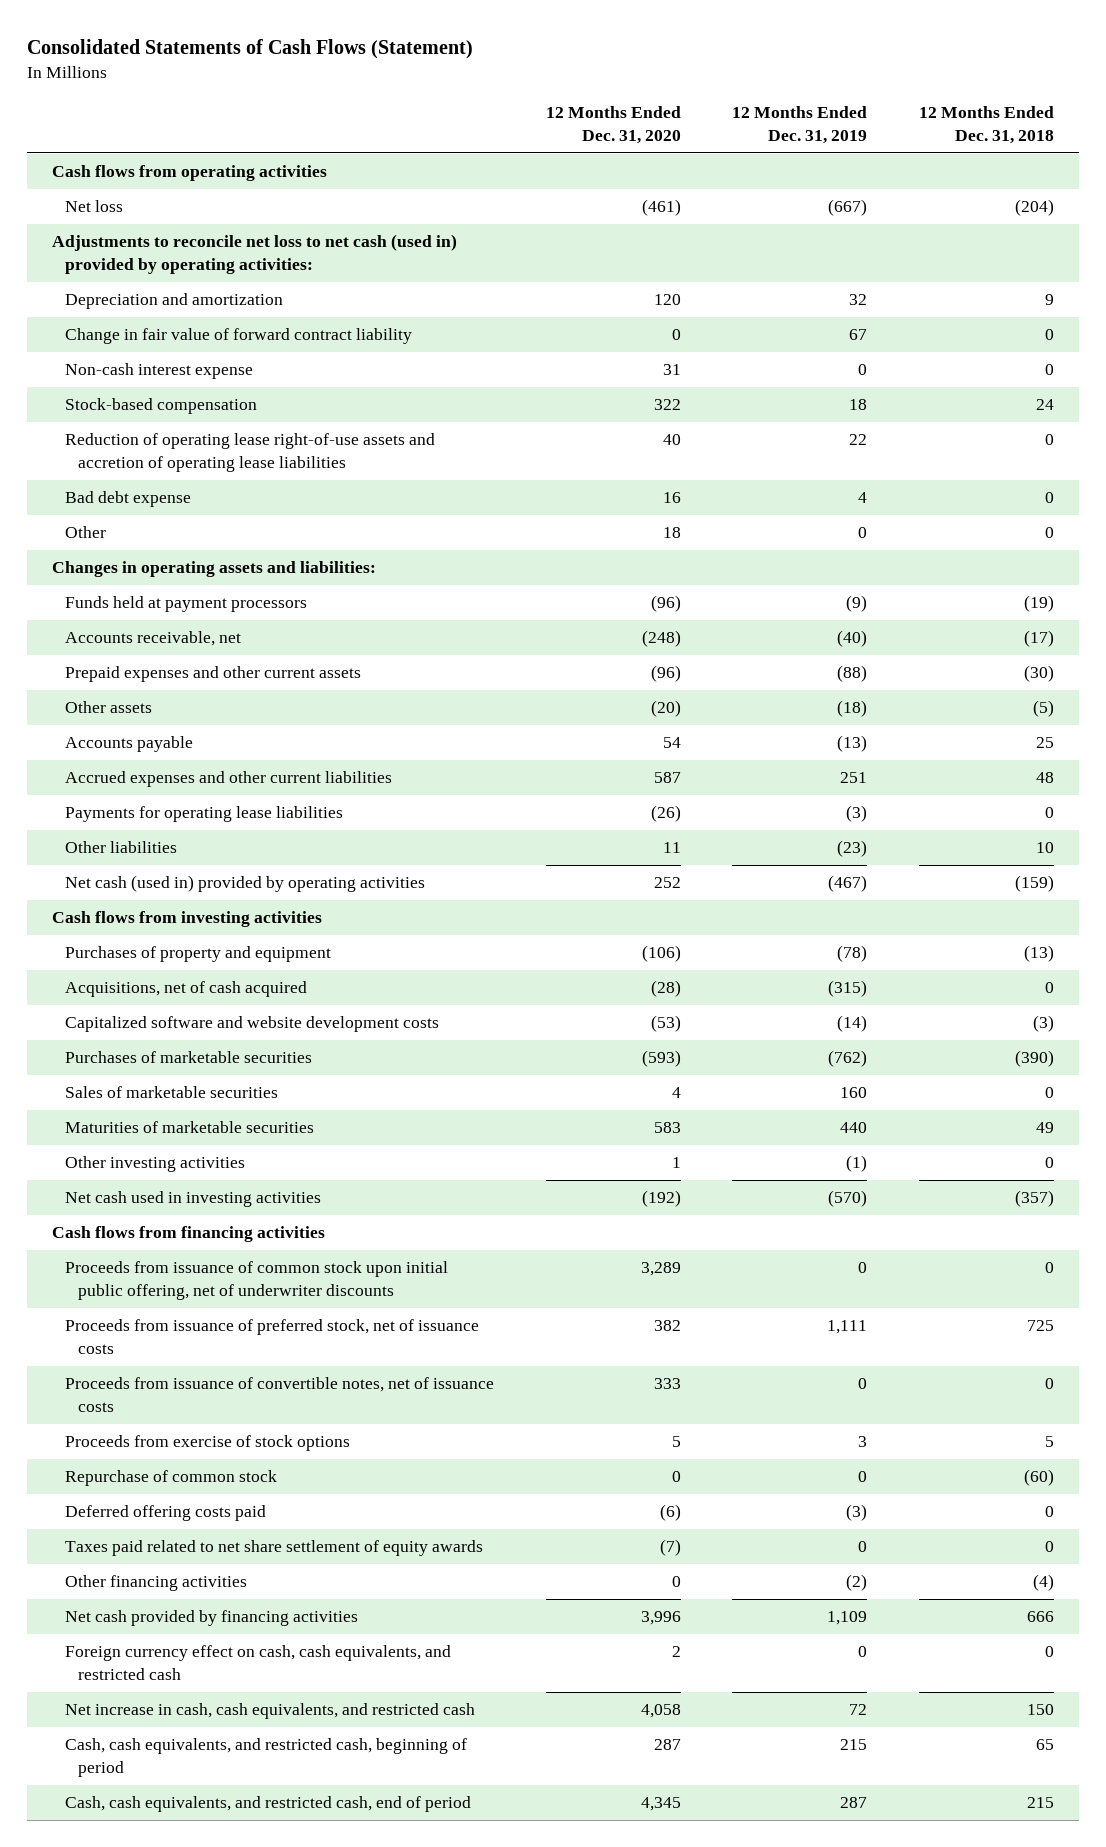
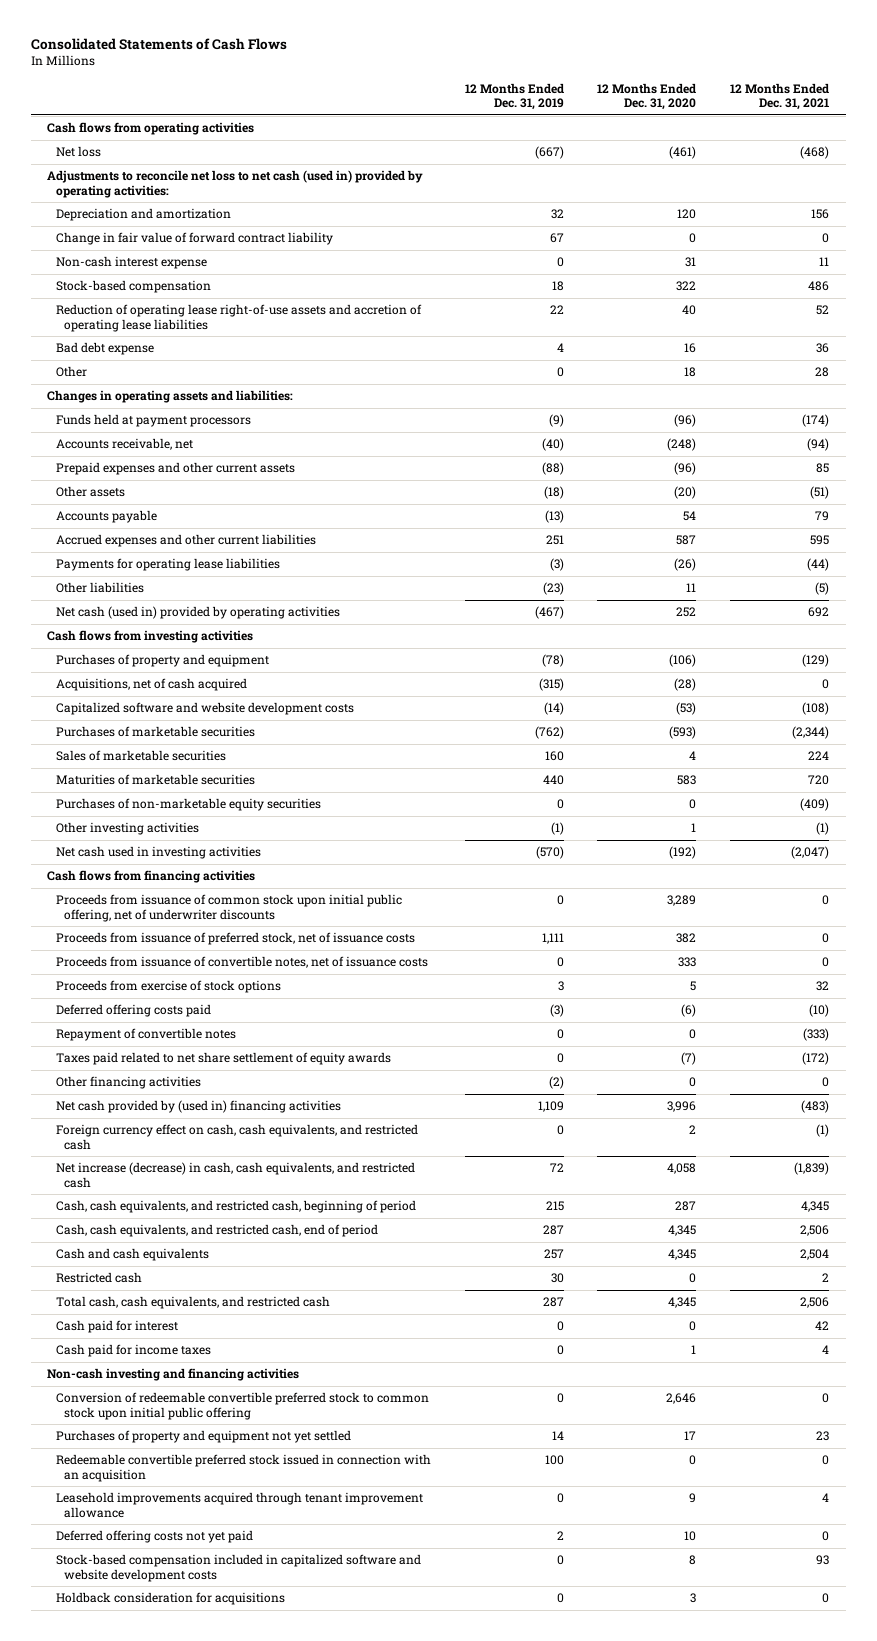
- Consolidated Statements of Cash Flows (Statement)
+ Consolidated Statements of Cash Flows
- | 12 Months Ended Dec. 31, 2020 | 12 Months Ended Dec. 31, 2019 | 12 Months Ended Dec. 31, 2018
+ | 12 Months Ended Dec. 31, 2019 | 12 Months Ended Dec. 31, 2020 | 12 Months Ended Dec. 31, 2021
+ Purchases of non-marketable equity securities | 0 | 0 | (409)
- Repurchase of common stock | 0 | 0 | (60)
+ Repayment of convertible notes | 0 | 0 | (333)
- Net cash provided by financing activities | 3,996 | 1,109 | 666
+ Net cash provided by (used in) financing activities | 1,109 | 3,996 | (483)
- Net increase in cash, cash equivalents, and restricted cash | 4,058 | 72 | 150
+ Net increase (decrease) in cash, cash equivalents, and restricted cash | 72 | 4,058 | (1,839)
+ Cash and cash equivalents | 257 | 4,345 | 2,504
+ Restricted cash | 30 | 0 | 2
+ Total cash, cash equivalents, and restricted cash | 287 | 4,345 | 2,506
+ Cash paid for interest | 0 | 0 | 42
+ Cash paid for income taxes | 0 | 1 | 4
+ Non-cash investing and financing activities
+ Conversion of redeemable convertible preferred stock to common stock upon initial public offering | 0 | 2,646 | 0
+ Purchases of property and equipment not yet settled | 14 | 17 | 23
+ Redeemable convertible preferred stock issued in connection with an acquisition | 100 | 0 | 0
+ Leasehold improvements acquired through tenant improvement allowance | 0 | 9 | 4
+ Deferred offering costs not yet paid | 2 | 10 | 0
+ Stock-based compensation included in capitalized software and website development costs | 0 | 8 | 93
+ Holdback consideration for acquisitions | 0 | 3 | 0

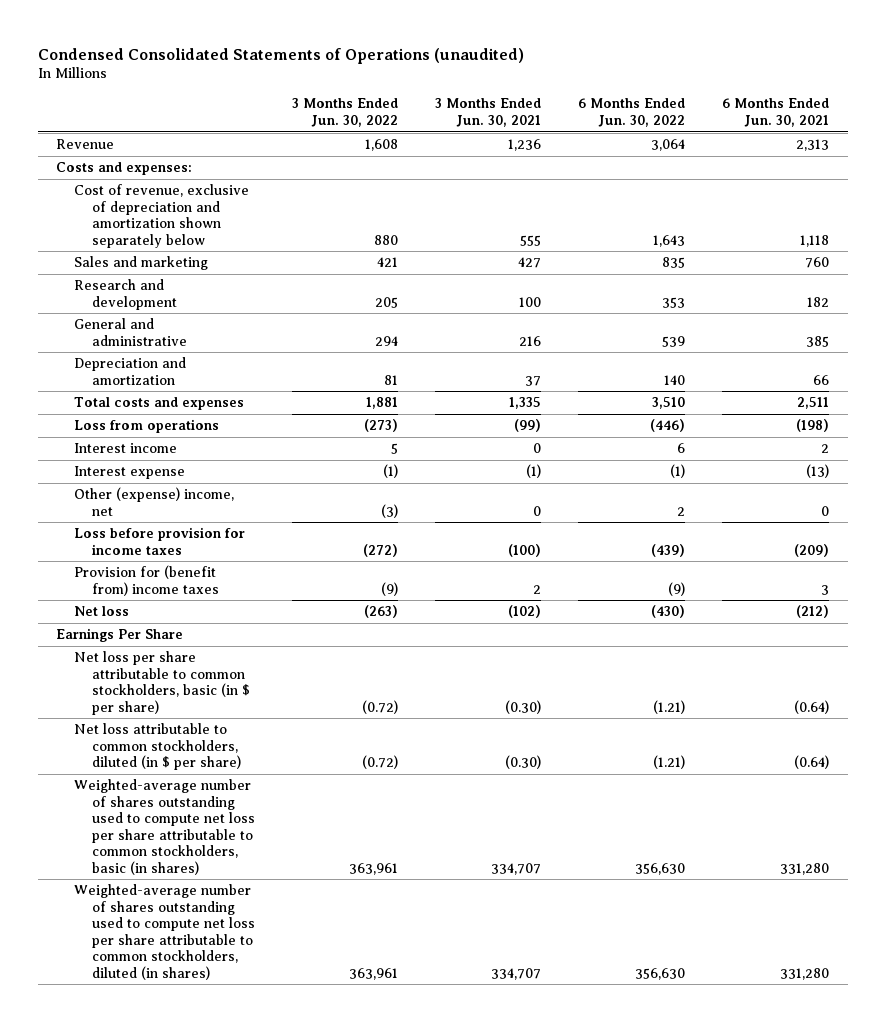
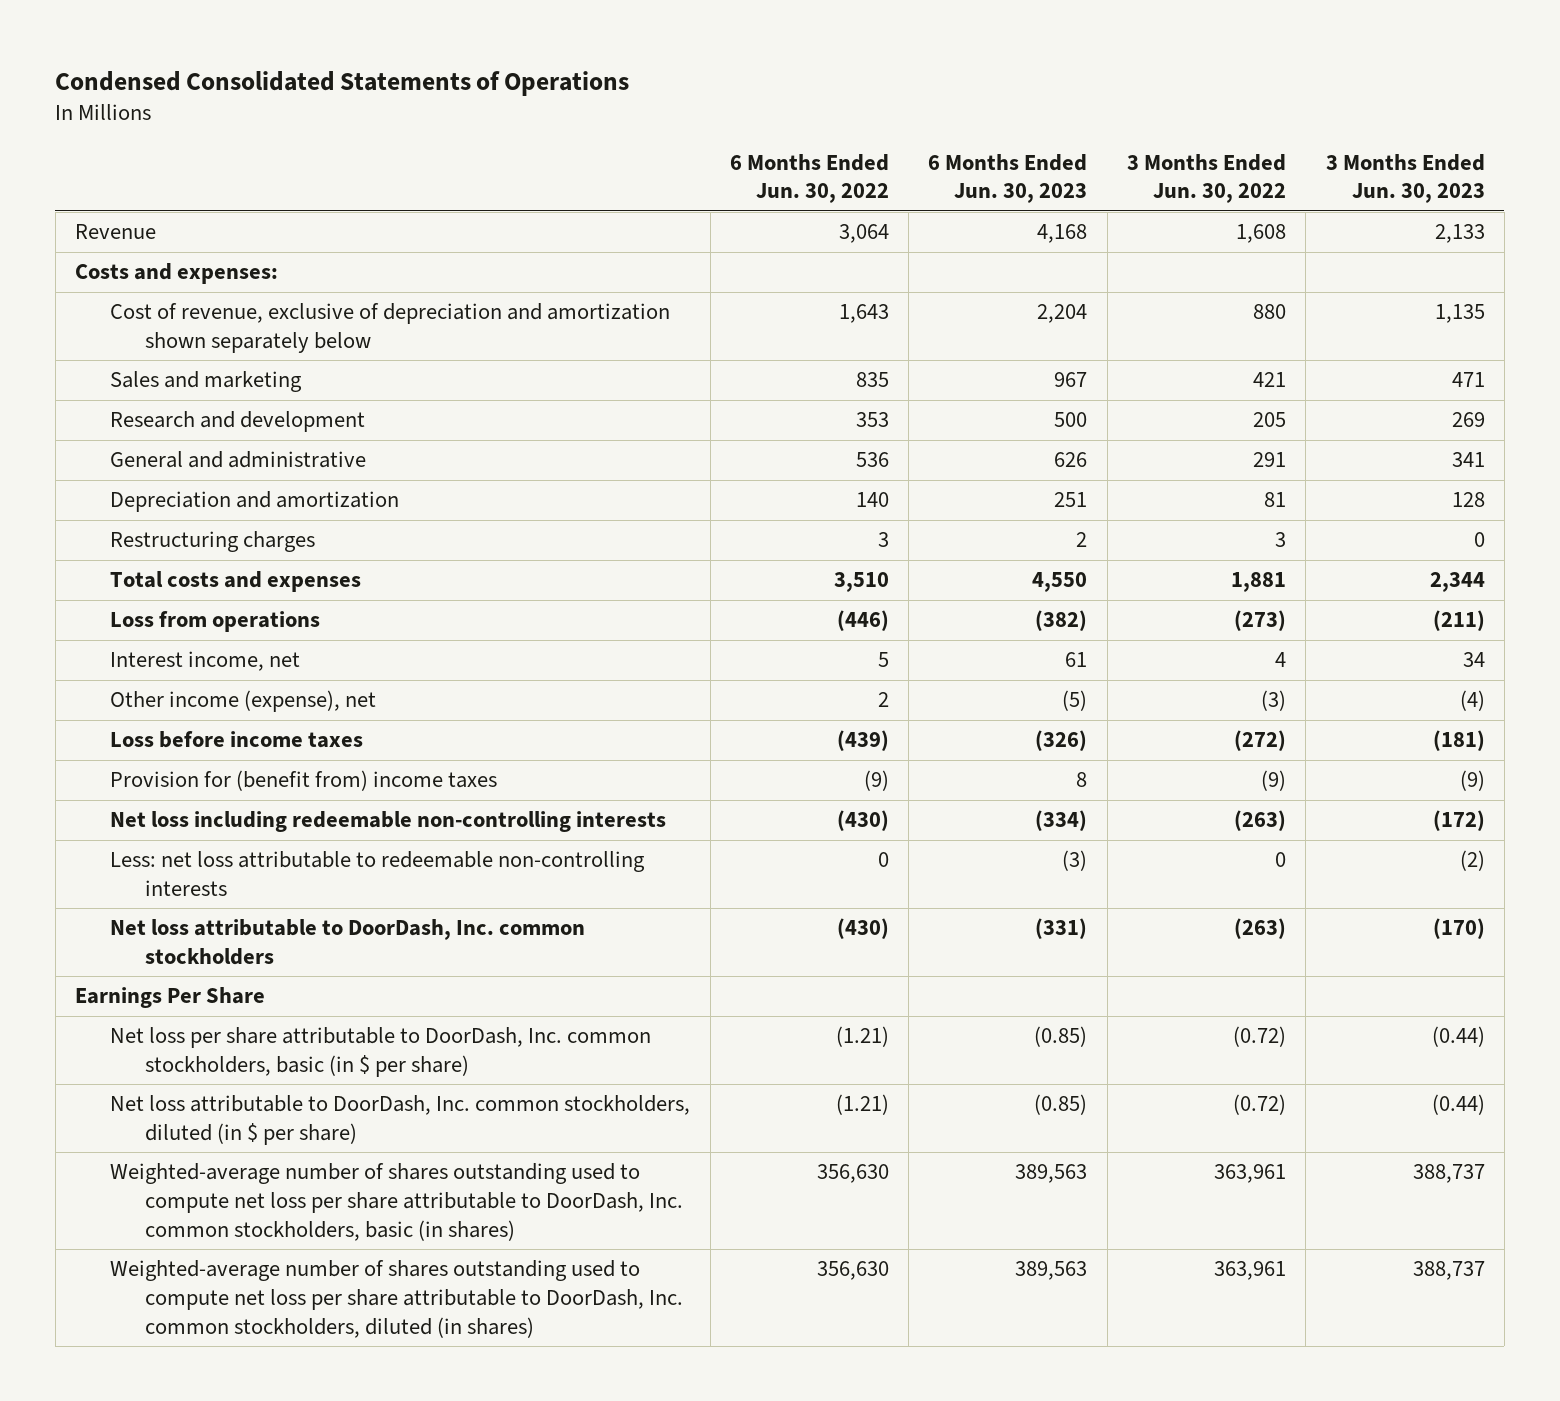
- Condensed Consolidated Statements of Operations (unaudited)
+ Condensed Consolidated Statements of Operations
- | 3 Months Ended Jun. 30, 2022 | 3 Months Ended Jun. 30, 2021 | 6 Months Ended Jun. 30, 2022 | 6 Months Ended Jun. 30, 2021
+ | 6 Months Ended Jun. 30, 2022 | 6 Months Ended Jun. 30, 2023 | 3 Months Ended Jun. 30, 2022 | 3 Months Ended Jun. 30, 2023
- General and administrative | 294 | 216 | 539 | 385
+ General and administrative | 536 | 626 | 291 | 341
+ Restructuring charges | 3 | 2 | 3 | 0
- Interest income | 5 | 0 | 6 | 2
- Interest expense | (1) | (1) | (1) | (13)
- Other (expense) income, net | (3) | 0 | 2 | 0
- Loss before provision for income taxes | (272) | (100) | (439) | (209)
+ Interest income, net | 5 | 61 | 4 | 34
+ Other income (expense), net | 2 | (5) | (3) | (4)
+ Loss before income taxes | (439) | (326) | (272) | (181)
- Net loss | (263) | (102) | (430) | (212)
+ Net loss including redeemable non-controlling interests | (430) | (334) | (263) | (172)
+ Less: net loss attributable to redeemable non-controlling interests | 0 | (3) | 0 | (2)
+ Net loss attributable to DoorDash, Inc. common stockholders | (430) | (331) | (263) | (170)
- Net loss per share attributable to common stockholders, basic (in $ per share) | (0.72) | (0.30) | (1.21) | (0.64)
- Net loss attributable to common stockholders, diluted (in $ per share) | (0.72) | (0.30) | (1.21) | (0.64)
- Weighted-average number of shares outstanding used to compute net loss per share attributable to common stockholders, basic (in shares) | 363,961 | 334,707 | 356,630 | 331,280
- Weighted-average number of shares outstanding used to compute net loss per share attributable to common stockholders, diluted (in shares) | 363,961 | 334,707 | 356,630 | 331,280
+ Net loss per share attributable to DoorDash, Inc. common stockholders, basic (in $ per share) | (1.21) | (0.85) | (0.72) | (0.44)
+ Net loss attributable to DoorDash, Inc. common stockholders, diluted (in $ per share) | (1.21) | (0.85) | (0.72) | (0.44)
+ Weighted-average number of shares outstanding used to compute net loss per share attributable to DoorDash, Inc. common stockholders, basic (in shares) | 356,630 | 389,563 | 363,961 | 388,737
+ Weighted-average number of shares outstanding used to compute net loss per share attributable to DoorDash, Inc. common stockholders, diluted (in shares) | 356,630 | 389,563 | 363,961 | 388,737

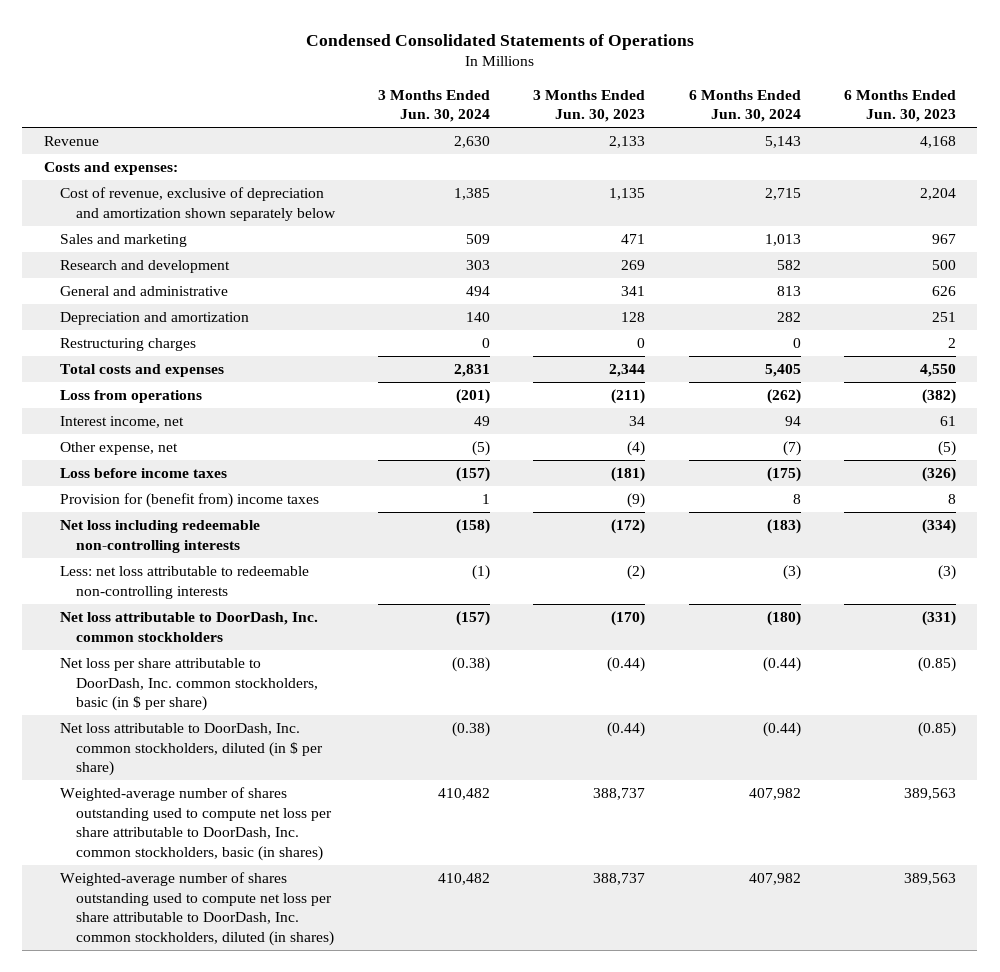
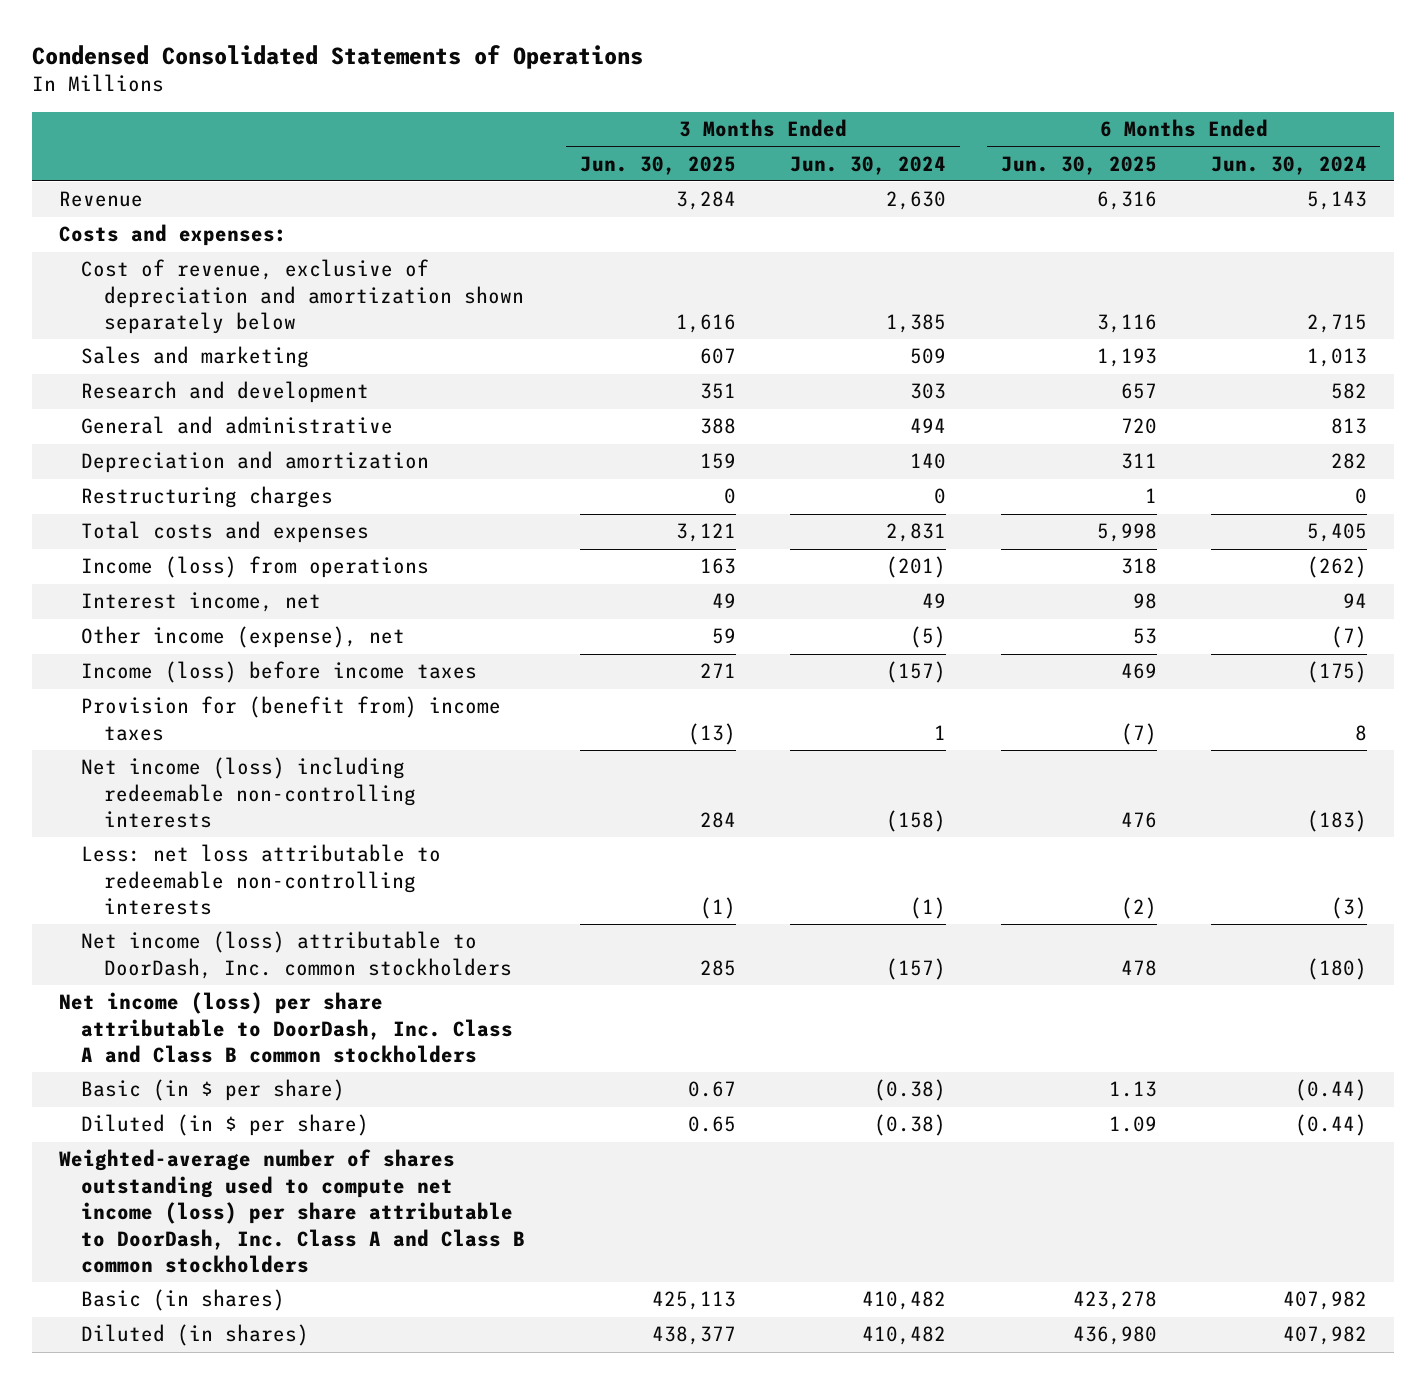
- | 3 Months Ended Jun. 30, 2024 | 3 Months Ended Jun. 30, 2023 | 6 Months Ended Jun. 30, 2024 | 6 Months Ended Jun. 30, 2023
+ | 3 Months Ended Jun. 30, 2025 | 3 Months Ended Jun. 30, 2024 | 6 Months Ended Jun. 30, 2025 | 6 Months Ended Jun. 30, 2024
- Loss from operations | (201) | (211) | (262) | (382)
+ Income (loss) from operations | 163 | (201) | 318 | (262)
- Other expense, net | (5) | (4) | (7) | (5)
- Loss before income taxes | (157) | (181) | (175) | (326)
+ Other income (expense), net | 59 | (5) | 53 | (7)
+ Income (loss) before income taxes | 271 | (157) | 469 | (175)
- Net loss including redeemable non-controlling interests | (158) | (172) | (183) | (334)
+ Net income (loss) including redeemable non-controlling interests | 284 | (158) | 476 | (183)
- Net loss attributable to DoorDash, Inc. common stockholders | (157) | (170) | (180) | (331)
- Net loss per share attributable to DoorDash, Inc. common stockholders, basic (in $ per share) | (0.38) | (0.44) | (0.44) | (0.85)
- Net loss attributable to DoorDash, Inc. common stockholders, diluted (in $ per share) | (0.38) | (0.44) | (0.44) | (0.85)
- Weighted-average number of shares outstanding used to compute net loss per share attributable to DoorDash, Inc. common stockholders, basic (in shares) | 410,482 | 388,737 | 407,982 | 389,563
- Weighted-average number of shares outstanding used to compute net loss per share attributable to DoorDash, Inc. common stockholders, diluted (in shares) | 410,482 | 388,737 | 407,982 | 389,563
+ Net income (loss) attributable to DoorDash, Inc. common stockholders | 285 | (157) | 478 | (180)
+ Net income (loss) per share attributable to DoorDash, Inc. Class A and Class B common stockholders
+ Basic (in $ per share) | 0.67 | (0.38) | 1.13 | (0.44)
+ Diluted (in $ per share) | 0.65 | (0.38) | 1.09 | (0.44)
+ Weighted-average number of shares outstanding used to compute net income (loss) per share attributable to DoorDash, Inc. Class A and Class B common stockholders
+ Basic (in shares) | 425,113 | 410,482 | 423,278 | 407,982
+ Diluted (in shares) | 438,377 | 410,482 | 436,980 | 407,982

